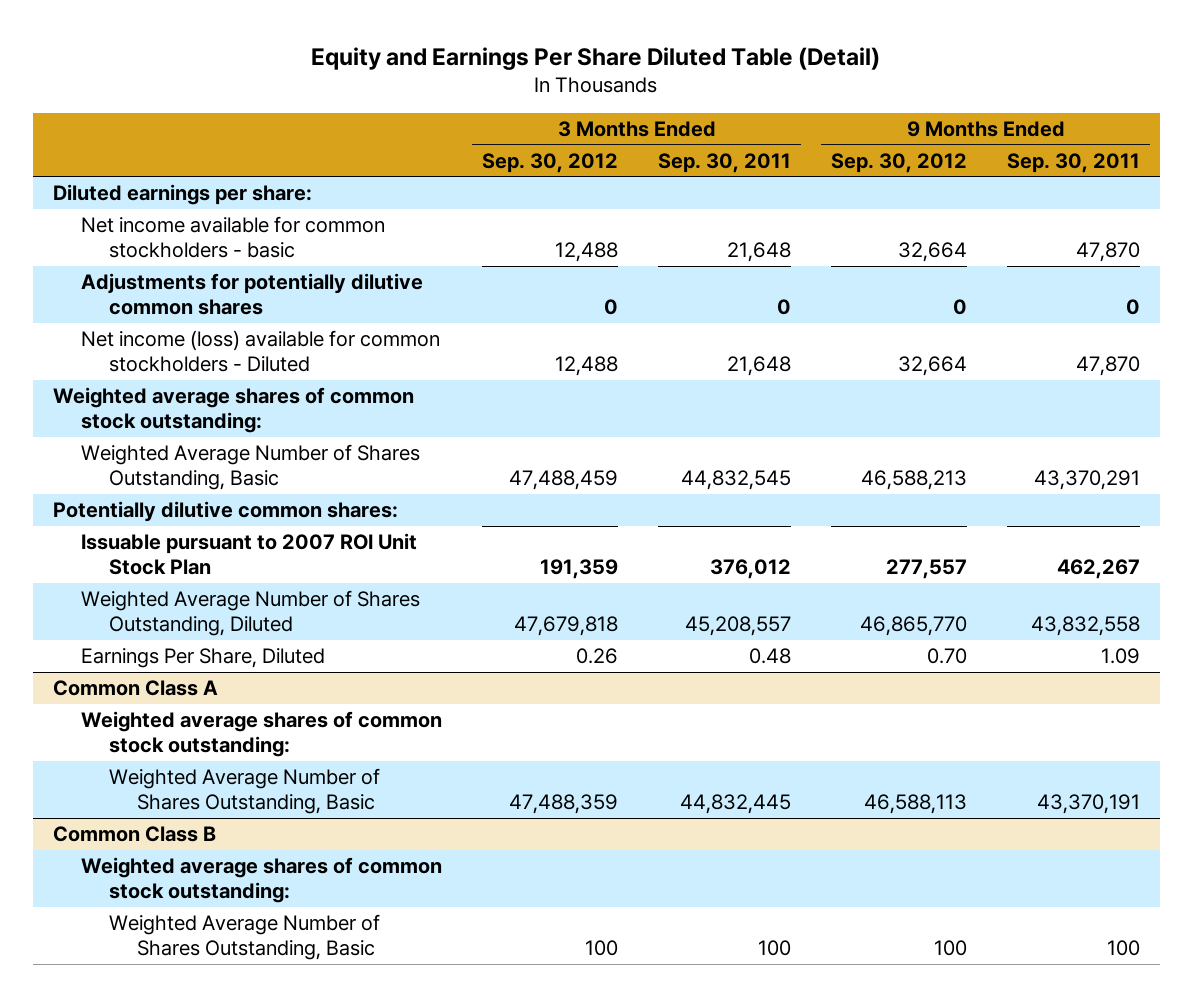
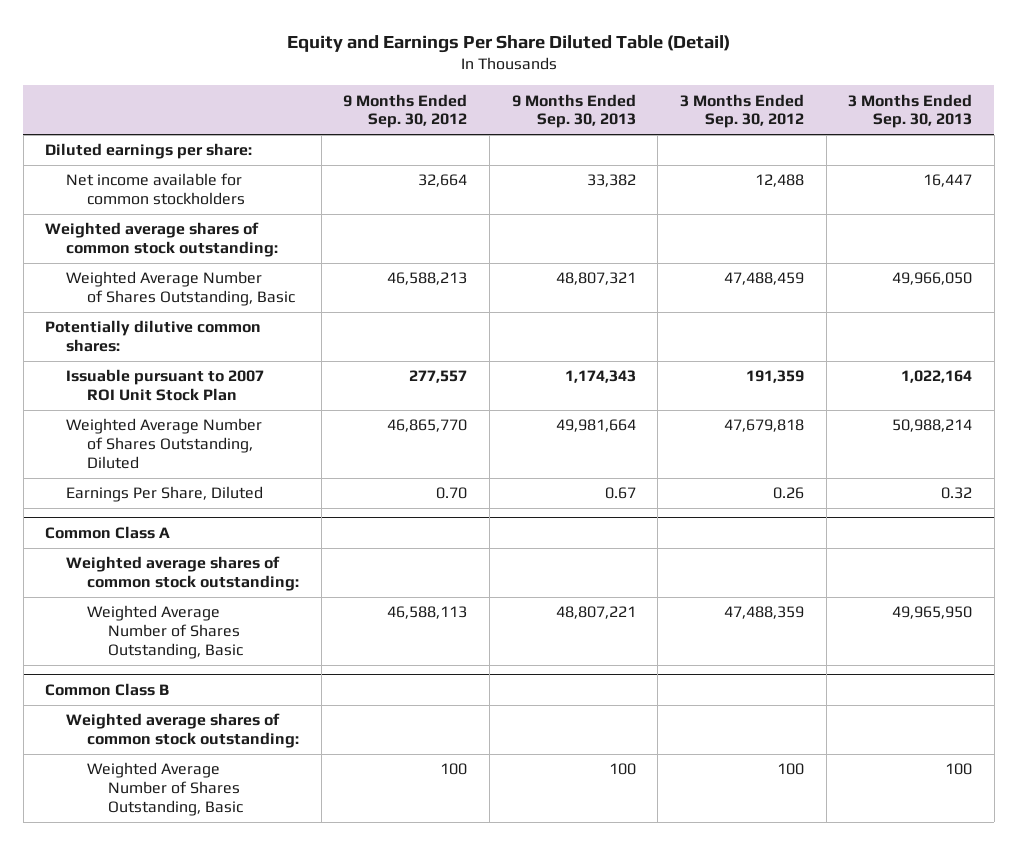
- | 3 Months Ended Sep. 30, 2012 | 3 Months Ended Sep. 30, 2011 | 9 Months Ended Sep. 30, 2012 | 9 Months Ended Sep. 30, 2011
+ | 9 Months Ended Sep. 30, 2012 | 9 Months Ended Sep. 30, 2013 | 3 Months Ended Sep. 30, 2012 | 3 Months Ended Sep. 30, 2013
- Net income available for common stockholders - basic | 12,488 | 21,648 | 32,664 | 47,870
- Adjustments for potentially dilutive common shares | 0 | 0 | 0 | 0
- Net income (loss) available for common stockholders - Diluted | 12,488 | 21,648 | 32,664 | 47,870
+ Net income available for common stockholders | 32,664 | 33,382 | 12,488 | 16,447

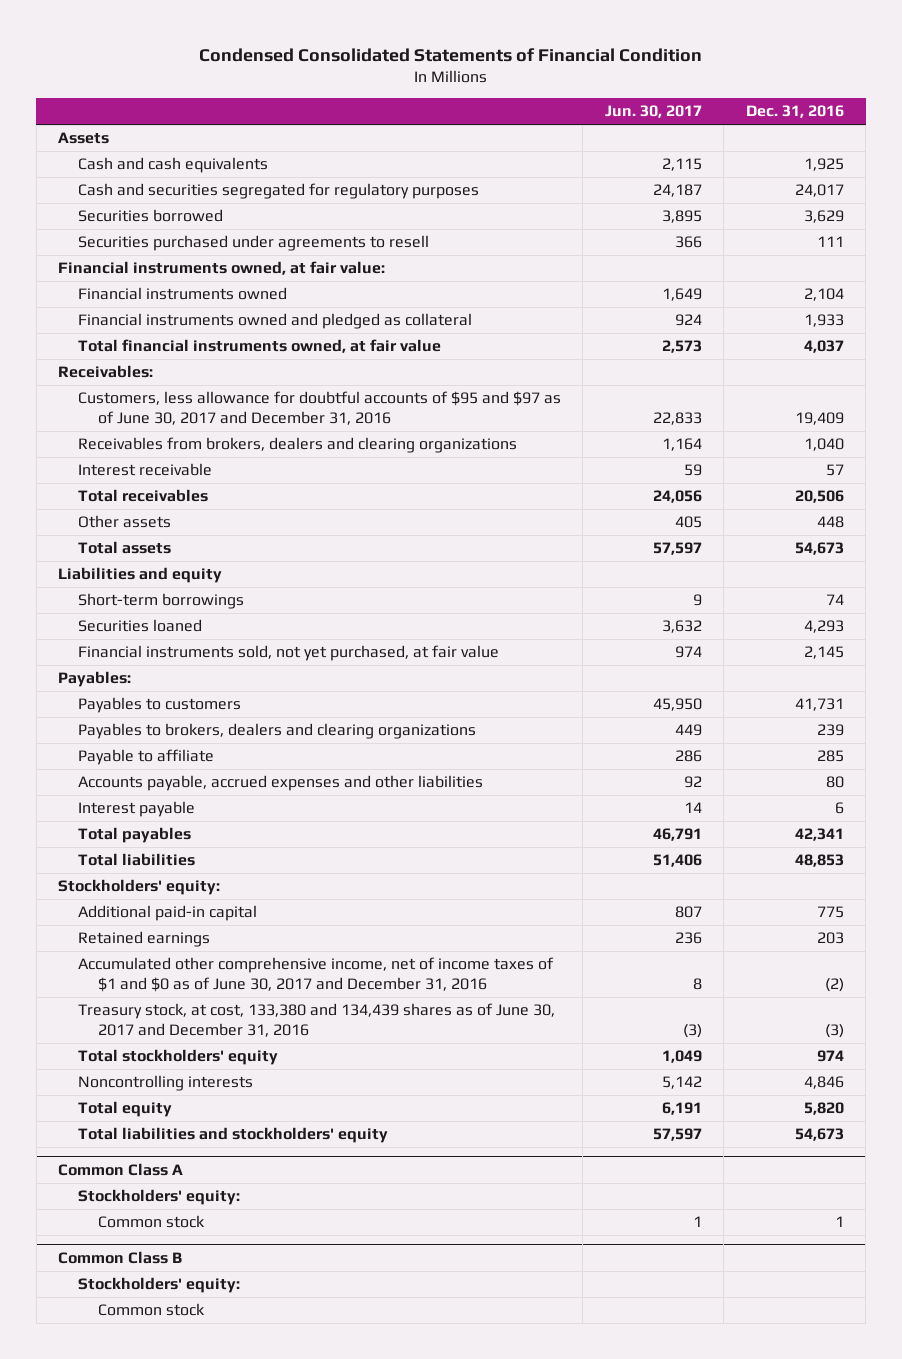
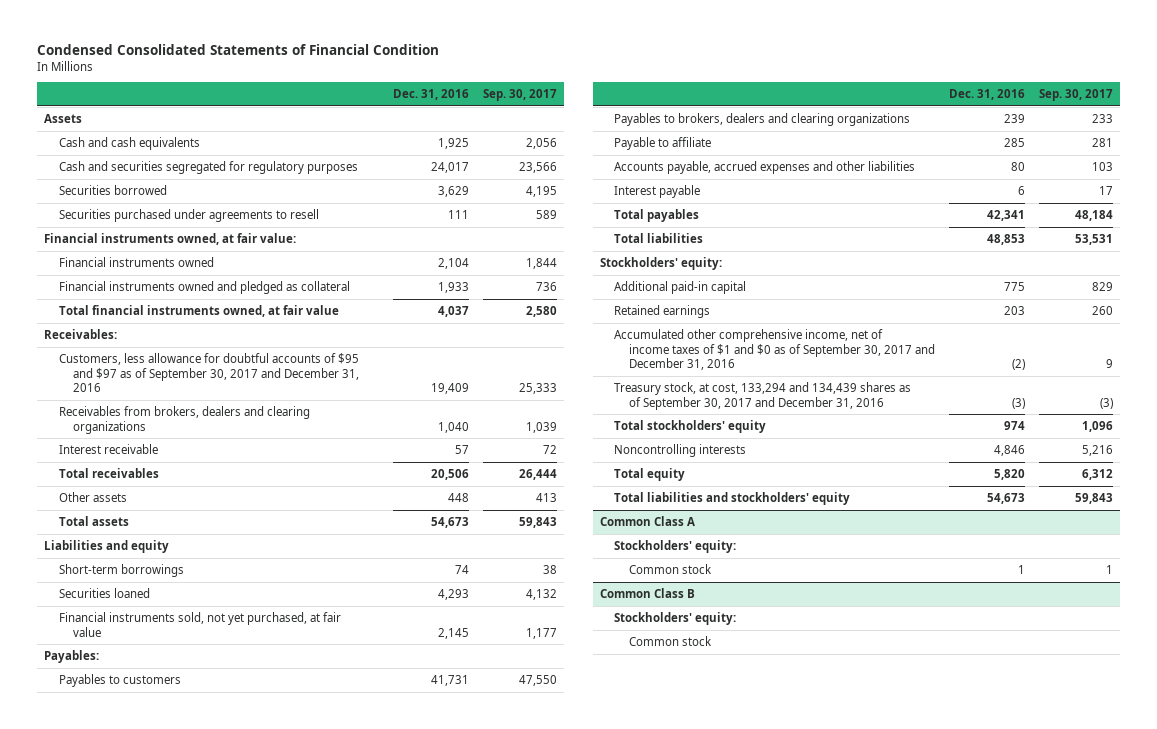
- | Jun. 30, 2017 | Dec. 31, 2016
+ | Dec. 31, 2016 | Sep. 30, 2017
- Customers, less allowance for doubtful accounts of $95 and $97 as of June 30, 2017 and December 31, 2016 | 22,833 | 19,409
+ Customers, less allowance for doubtful accounts of $95 and $97 as of September 30, 2017 and December 31, 2016 | 19,409 | 25,333
- Accumulated other comprehensive income, net of income taxes of $1 and $0 as of June 30, 2017 and December 31, 2016 | 8 | (2)
- Treasury stock, at cost, 133,380 and 134,439 shares as of June 30, 2017 and December 31, 2016 | (3) | (3)
+ Accumulated other comprehensive income, net of income taxes of $1 and $0 as of September 30, 2017 and December 31, 2016 | (2) | 9
+ Treasury stock, at cost, 133,294 and 134,439 shares as of September 30, 2017 and December 31, 2016 | (3) | (3)

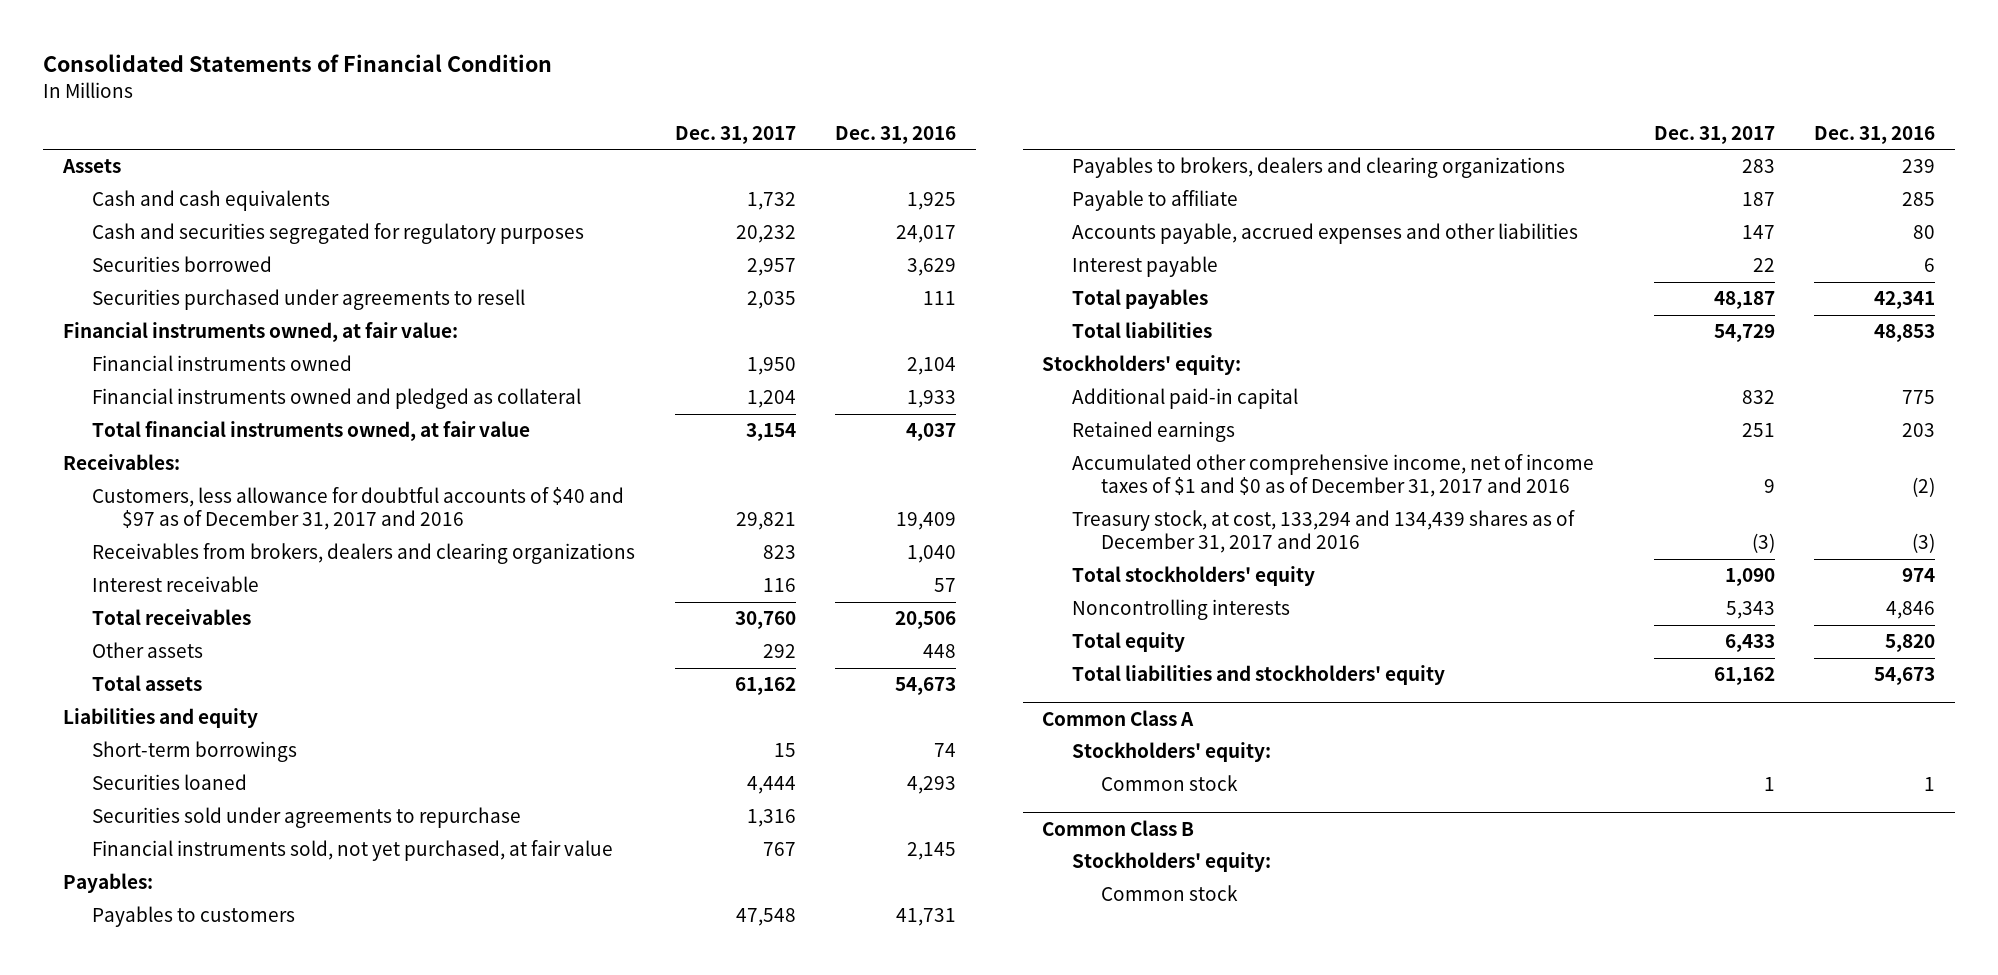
- Condensed Consolidated Statements of Financial Condition
+ Consolidated Statements of Financial Condition
- | Dec. 31, 2016 | Sep. 30, 2017
+ | Dec. 31, 2017 | Dec. 31, 2016
- Customers, less allowance for doubtful accounts of $95 and $97 as of September 30, 2017 and December 31, 2016 | 19,409 | 25,333
+ Customers, less allowance for doubtful accounts of $40 and $97 as of December 31, 2017 and 2016 | 29,821 | 19,409
+ Securities sold under agreements to repurchase | 1,316 |
- Accumulated other comprehensive income, net of income taxes of $1 and $0 as of September 30, 2017 and December 31, 2016 | (2) | 9
- Treasury stock, at cost, 133,294 and 134,439 shares as of September 30, 2017 and December 31, 2016 | (3) | (3)
+ Accumulated other comprehensive income, net of income taxes of $1 and $0 as of December 31, 2017 and 2016 | 9 | (2)
+ Treasury stock, at cost, 133,294 and 134,439 shares as of December 31, 2017 and 2016 | (3) | (3)

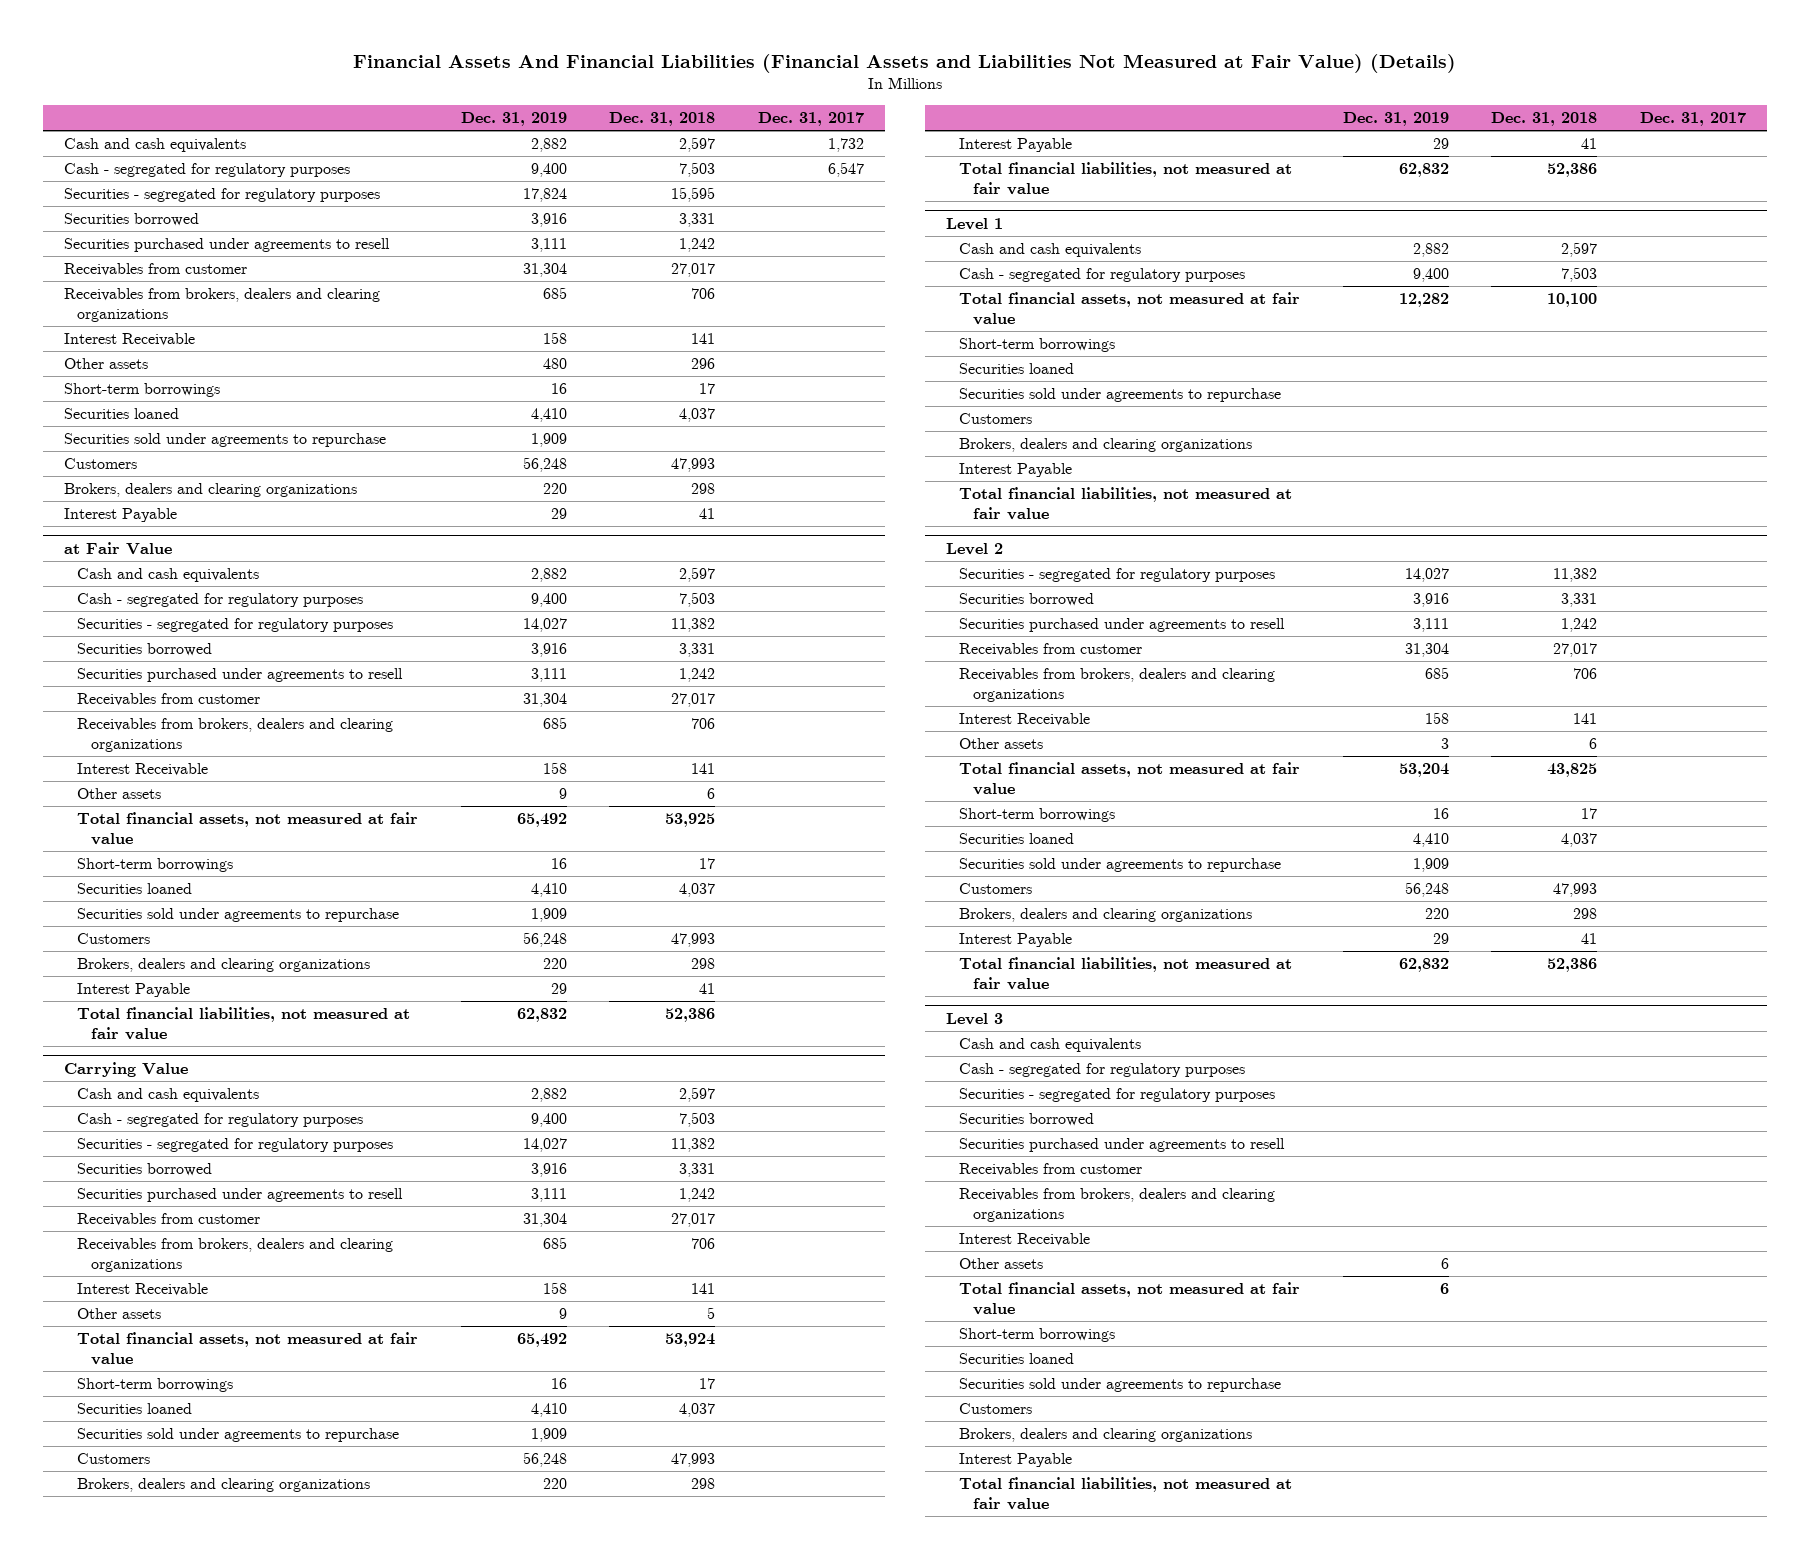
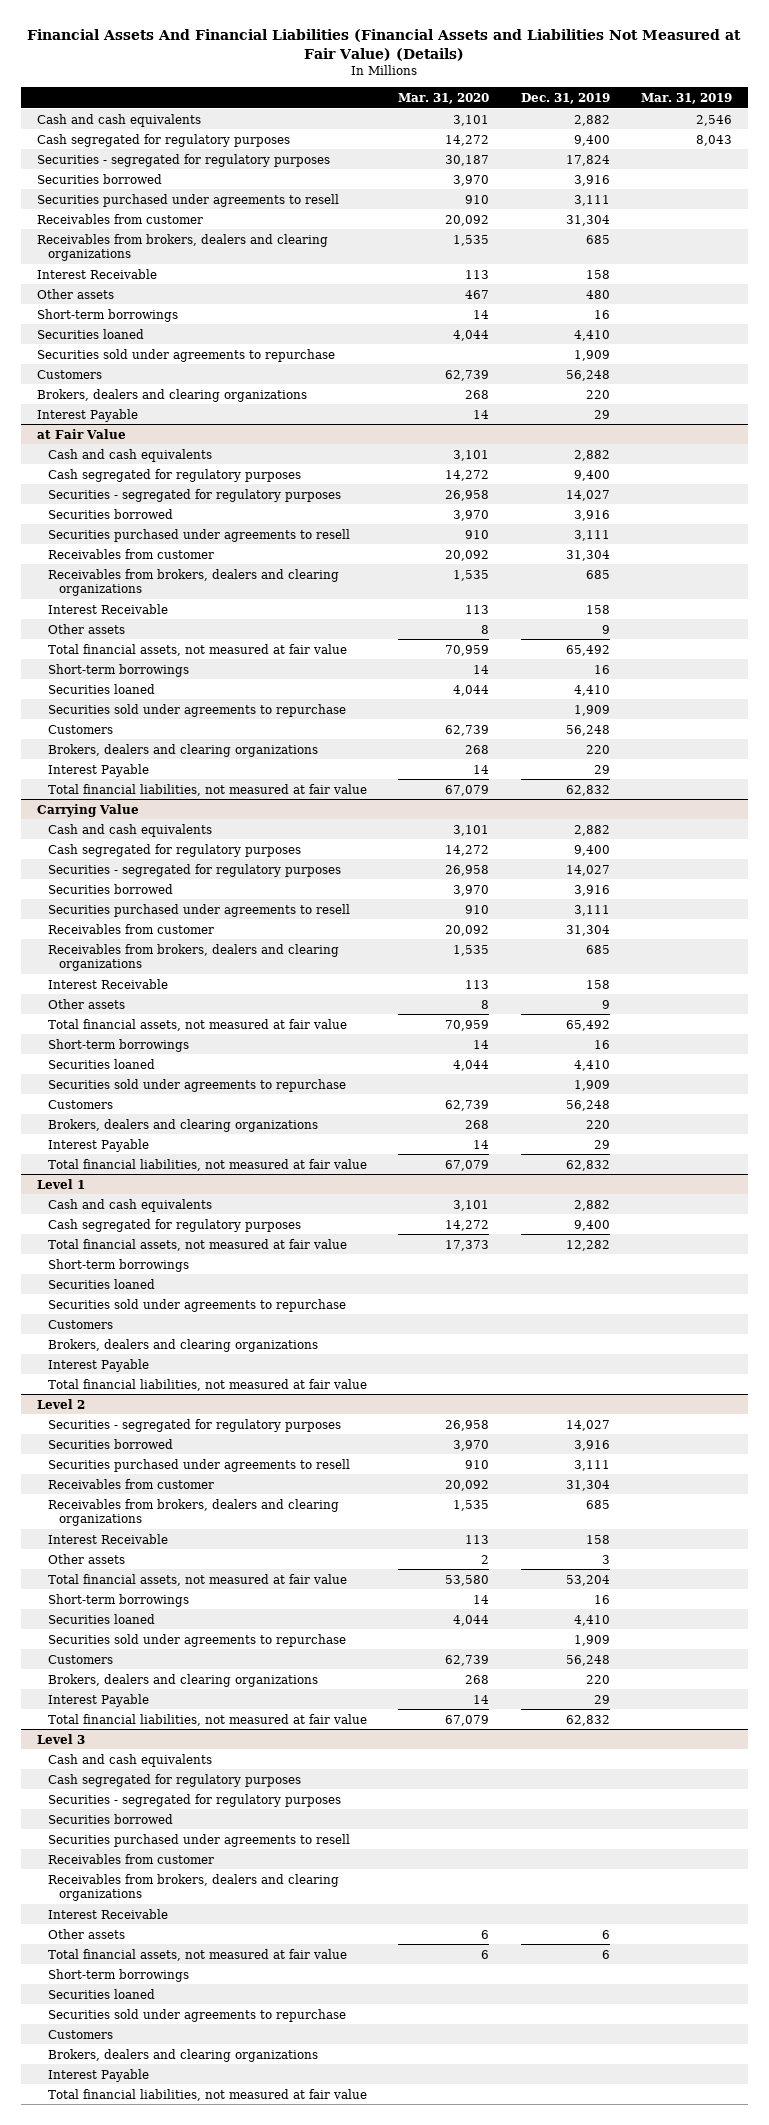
- | Dec. 31, 2019 | Dec. 31, 2018 | Dec. 31, 2017
+ | Mar. 31, 2020 | Dec. 31, 2019 | Mar. 31, 2019
- Cash - segregated for regulatory purposes | 9,400 | 7,503 | 6,547
+ Cash segregated for regulatory purposes | 14,272 | 9,400 | 8,043
@ at Fair Value
- Cash - segregated for regulatory purposes | 9,400 | 7,503 |
+ Cash segregated for regulatory purposes | 14,272 | 9,400 |
@ Carrying Value
- Cash - segregated for regulatory purposes | 9,400 | 7,503 |
+ Cash segregated for regulatory purposes | 14,272 | 9,400 |
@ Level 1
- Cash - segregated for regulatory purposes | 9,400 | 7,503 |
+ Cash segregated for regulatory purposes | 14,272 | 9,400 |
@ Level 3
- Cash - segregated for regulatory purposes
+ Cash segregated for regulatory purposes

